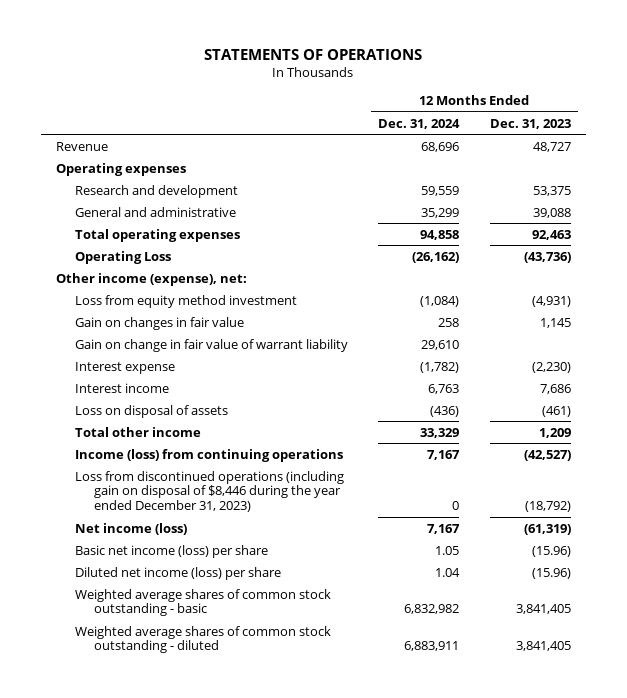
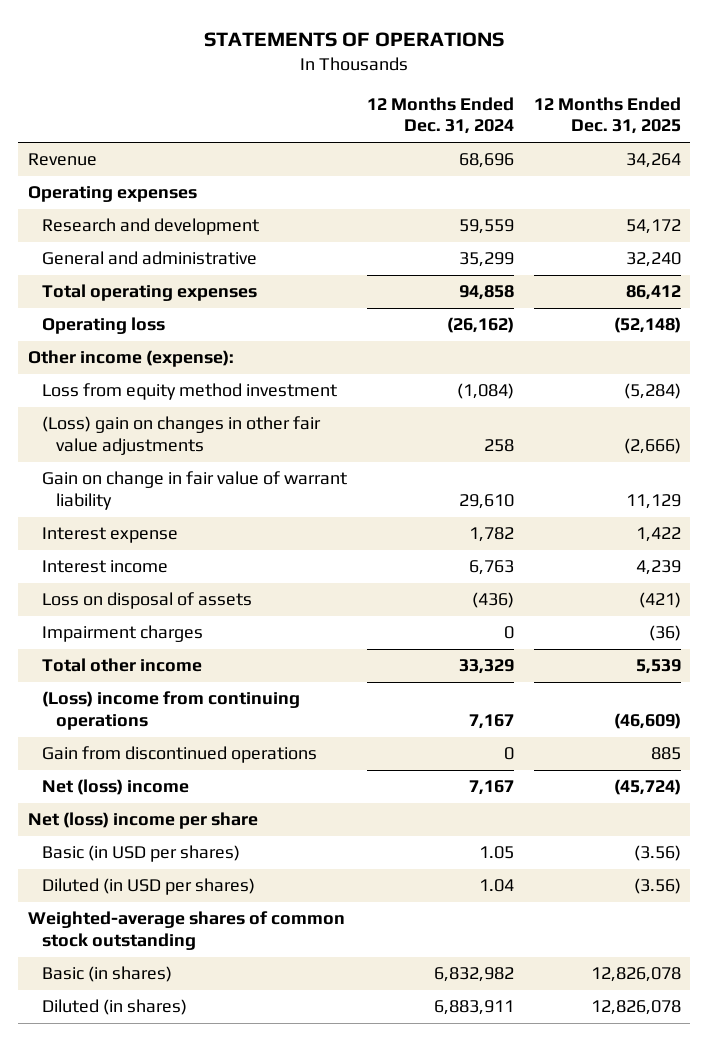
- | 12 Months Ended Dec. 31, 2024 | 12 Months Ended Dec. 31, 2023
+ | 12 Months Ended Dec. 31, 2024 | 12 Months Ended Dec. 31, 2025
- Operating Loss | (26,162) | (43,736)
- Other income (expense), net:
+ Operating loss | (26,162) | (52,148)
+ Other income (expense):
- Gain on changes in fair value | 258 | 1,145
+ (Loss) gain on changes in other fair value adjustments | 258 | (2,666)
- Interest expense | (1,782) | (2,230)
+ Interest expense | 1,782 | 1,422
+ Impairment charges | 0 | (36)
- Income (loss) from continuing operations | 7,167 | (42,527)
- Loss from discontinued operations (including gain on disposal of $8,446 during the year ended December 31, 2023) | 0 | (18,792)
- Net income (loss) | 7,167 | (61,319)
- Basic net income (loss) per share | 1.05 | (15.96)
- Diluted net income (loss) per share | 1.04 | (15.96)
- Weighted average shares of common stock outstanding - basic | 6,832,982 | 3,841,405
- Weighted average shares of common stock outstanding - diluted | 6,883,911 | 3,841,405
+ (Loss) income from continuing operations | 7,167 | (46,609)
+ Gain from discontinued operations | 0 | 885
+ Net (loss) income | 7,167 | (45,724)
+ Net (loss) income per share
+ Basic (in USD per shares) | 1.05 | (3.56)
+ Diluted (in USD per shares) | 1.04 | (3.56)
+ Weighted-average shares of common stock outstanding
+ Basic (in shares) | 6,832,982 | 12,826,078
+ Diluted (in shares) | 6,883,911 | 12,826,078

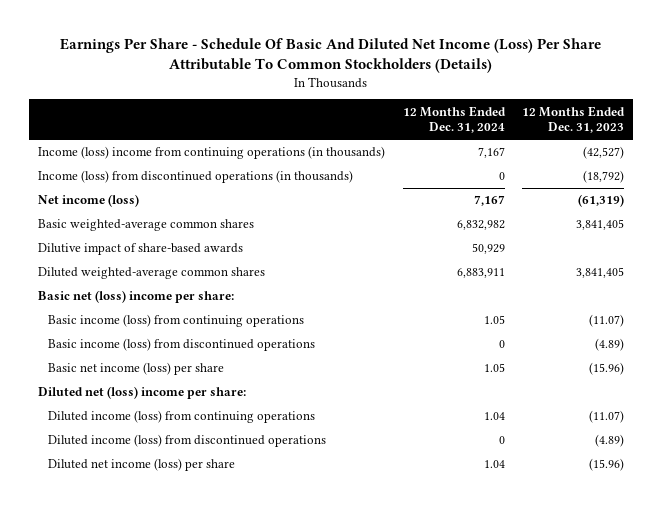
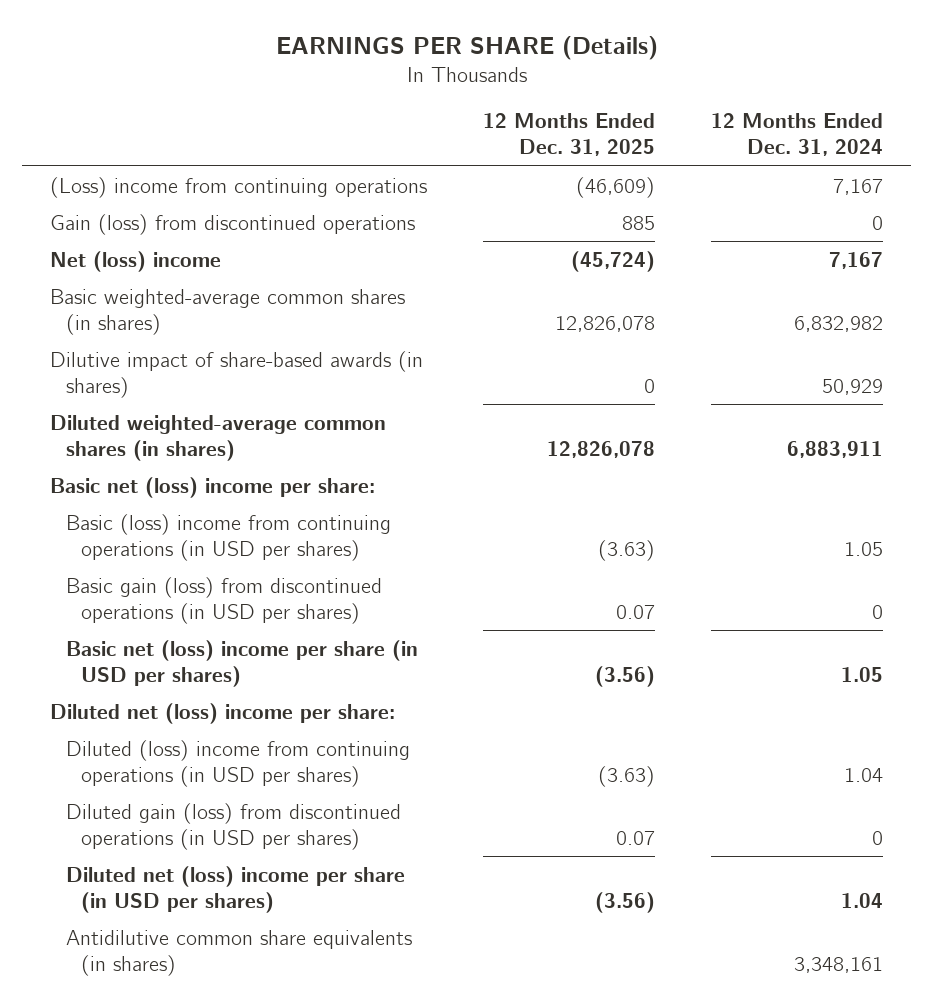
- Earnings Per Share - Schedule Of Basic And Diluted Net Income (Loss) Per Share Attributable To Common Stockholders (Details)
+ EARNINGS PER SHARE (Details)
- | 12 Months Ended Dec. 31, 2024 | 12 Months Ended Dec. 31, 2023
+ | 12 Months Ended Dec. 31, 2025 | 12 Months Ended Dec. 31, 2024
- Income (loss) income from continuing operations (in thousands) | 7,167 | (42,527)
- Income (loss) from discontinued operations (in thousands) | 0 | (18,792)
- Net income (loss) | 7,167 | (61,319)
- Basic weighted-average common shares | 6,832,982 | 3,841,405
- Dilutive impact of share-based awards | 50,929 |
- Diluted weighted-average common shares | 6,883,911 | 3,841,405
+ (Loss) income from continuing operations | (46,609) | 7,167
+ Gain (loss) from discontinued operations | 885 | 0
+ Net (loss) income | (45,724) | 7,167
+ Basic weighted-average common shares (in shares) | 12,826,078 | 6,832,982
+ Dilutive impact of share-based awards (in shares) | 0 | 50,929
+ Diluted weighted-average common shares (in shares) | 12,826,078 | 6,883,911
- Basic income (loss) from continuing operations | 1.05 | (11.07)
- Basic income (loss) from discontinued operations | 0 | (4.89)
- Basic net income (loss) per share | 1.05 | (15.96)
+ Basic (loss) income from continuing operations (in USD per shares) | (3.63) | 1.05
+ Basic gain (loss) from discontinued operations (in USD per shares) | 0.07 | 0
+ Basic net (loss) income per share (in USD per shares) | (3.56) | 1.05
- Diluted income (loss) from continuing operations | 1.04 | (11.07)
- Diluted income (loss) from discontinued operations | 0 | (4.89)
- Diluted net income (loss) per share | 1.04 | (15.96)
+ Diluted (loss) income from continuing operations (in USD per shares) | (3.63) | 1.04
+ Diluted gain (loss) from discontinued operations (in USD per shares) | 0.07 | 0
+ Diluted net (loss) income per share (in USD per shares) | (3.56) | 1.04
+ Antidilutive common share equivalents (in shares) | | 3,348,161

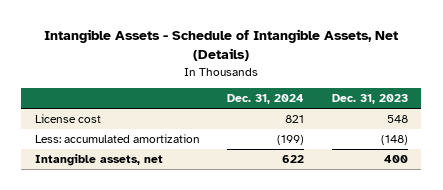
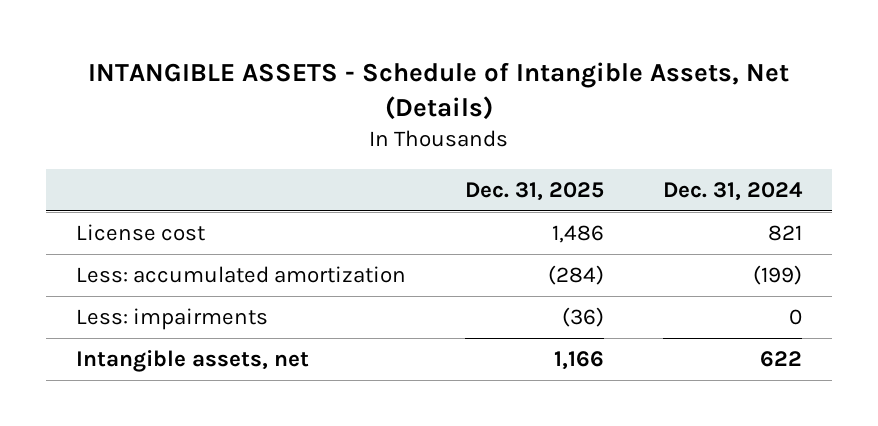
- Intangible Assets - Schedule of Intangible Assets, Net (Details)
+ INTANGIBLE ASSETS - Schedule of Intangible Assets, Net (Details)
- | Dec. 31, 2024 | Dec. 31, 2023
+ | Dec. 31, 2025 | Dec. 31, 2024
+ Less: impairments | (36) | 0

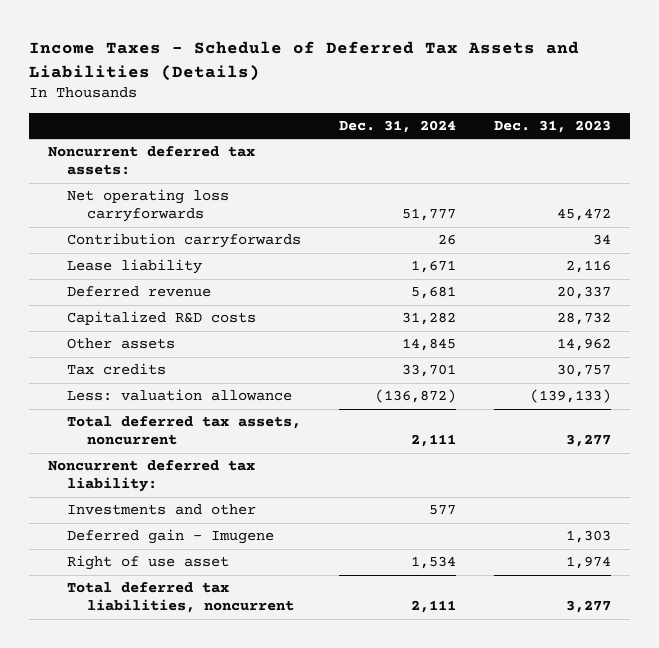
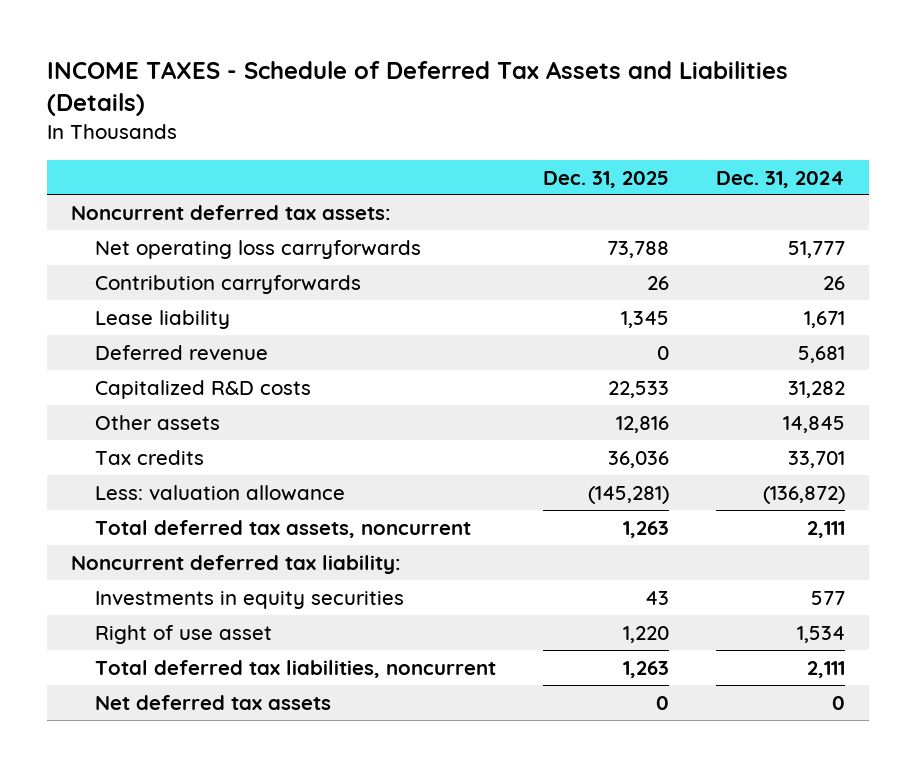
- Income Taxes - Schedule of Deferred Tax Assets and Liabilities (Details)
+ INCOME TAXES - Schedule of Deferred Tax Assets and Liabilities (Details)
- | Dec. 31, 2024 | Dec. 31, 2023
+ | Dec. 31, 2025 | Dec. 31, 2024
- Investments and other | 577 |
- Deferred gain - Imugene | | 1,303
+ Investments in equity securities | 43 | 577
+ Net deferred tax assets | 0 | 0

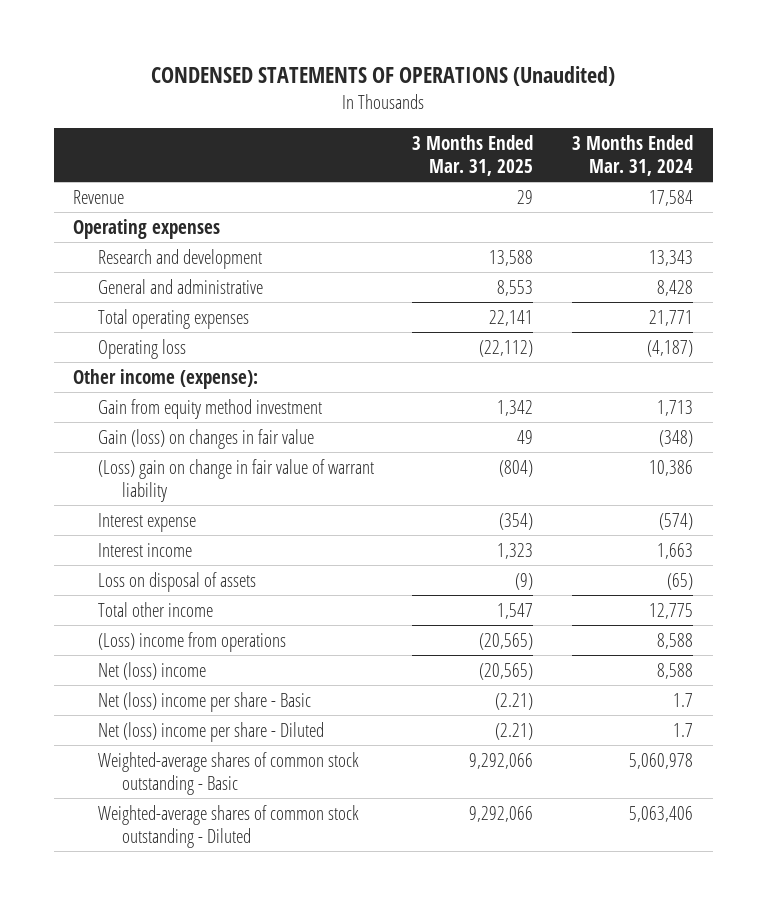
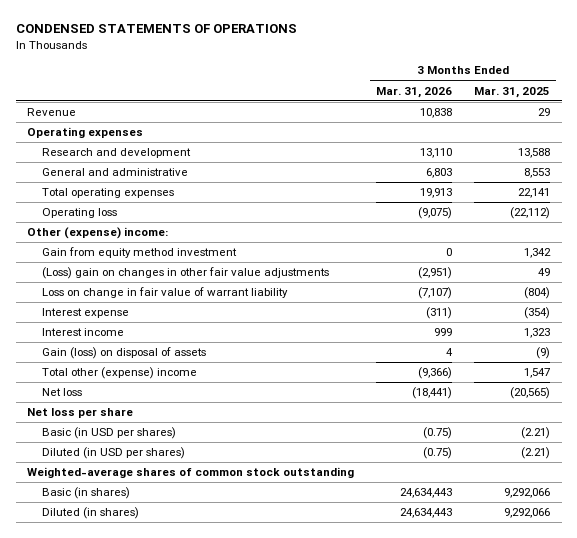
- CONDENSED STATEMENTS OF OPERATIONS (Unaudited)
+ CONDENSED STATEMENTS OF OPERATIONS
- | 3 Months Ended Mar. 31, 2025 | 3 Months Ended Mar. 31, 2024
+ | 3 Months Ended Mar. 31, 2026 | 3 Months Ended Mar. 31, 2025
- Other income (expense):
+ Other (expense) income:
- Gain (loss) on changes in fair value | 49 | (348)
- (Loss) gain on change in fair value of warrant liability | (804) | 10,386
+ (Loss) gain on changes in other fair value adjustments | (2,951) | 49
+ Loss on change in fair value of warrant liability | (7,107) | (804)
- Loss on disposal of assets | (9) | (65)
- Total other income | 1,547 | 12,775
- (Loss) income from operations | (20,565) | 8,588
- Net (loss) income | (20,565) | 8,588
- Net (loss) income per share - Basic | (2.21) | 1.7
- Net (loss) income per share - Diluted | (2.21) | 1.7
- Weighted-average shares of common stock outstanding - Basic | 9,292,066 | 5,060,978
- Weighted-average shares of common stock outstanding - Diluted | 9,292,066 | 5,063,406
+ Gain (loss) on disposal of assets | 4 | (9)
+ Total other (expense) income | (9,366) | 1,547
+ Net loss | (18,441) | (20,565)
+ Net loss per share
+ Basic (in USD per shares) | (0.75) | (2.21)
+ Diluted (in USD per shares) | (0.75) | (2.21)
+ Weighted-average shares of common stock outstanding
+ Basic (in shares) | 24,634,443 | 9,292,066
+ Diluted (in shares) | 24,634,443 | 9,292,066

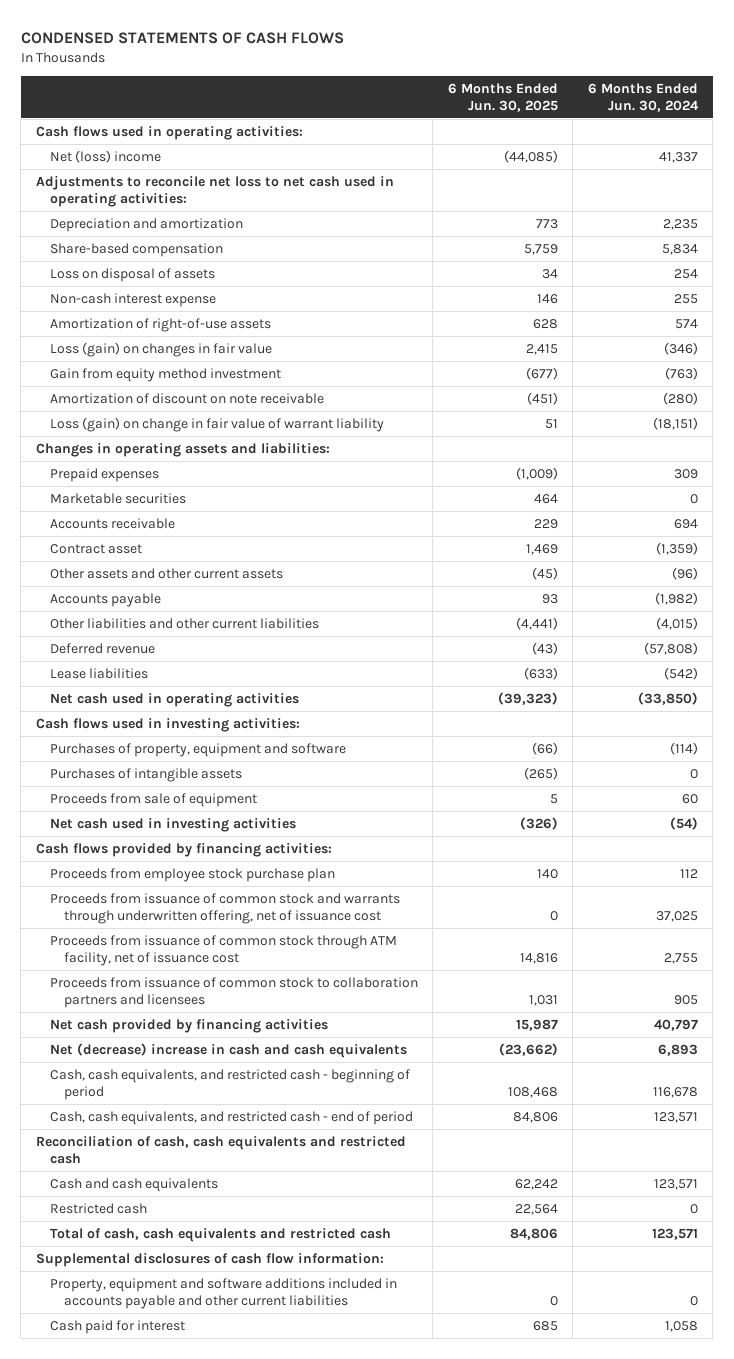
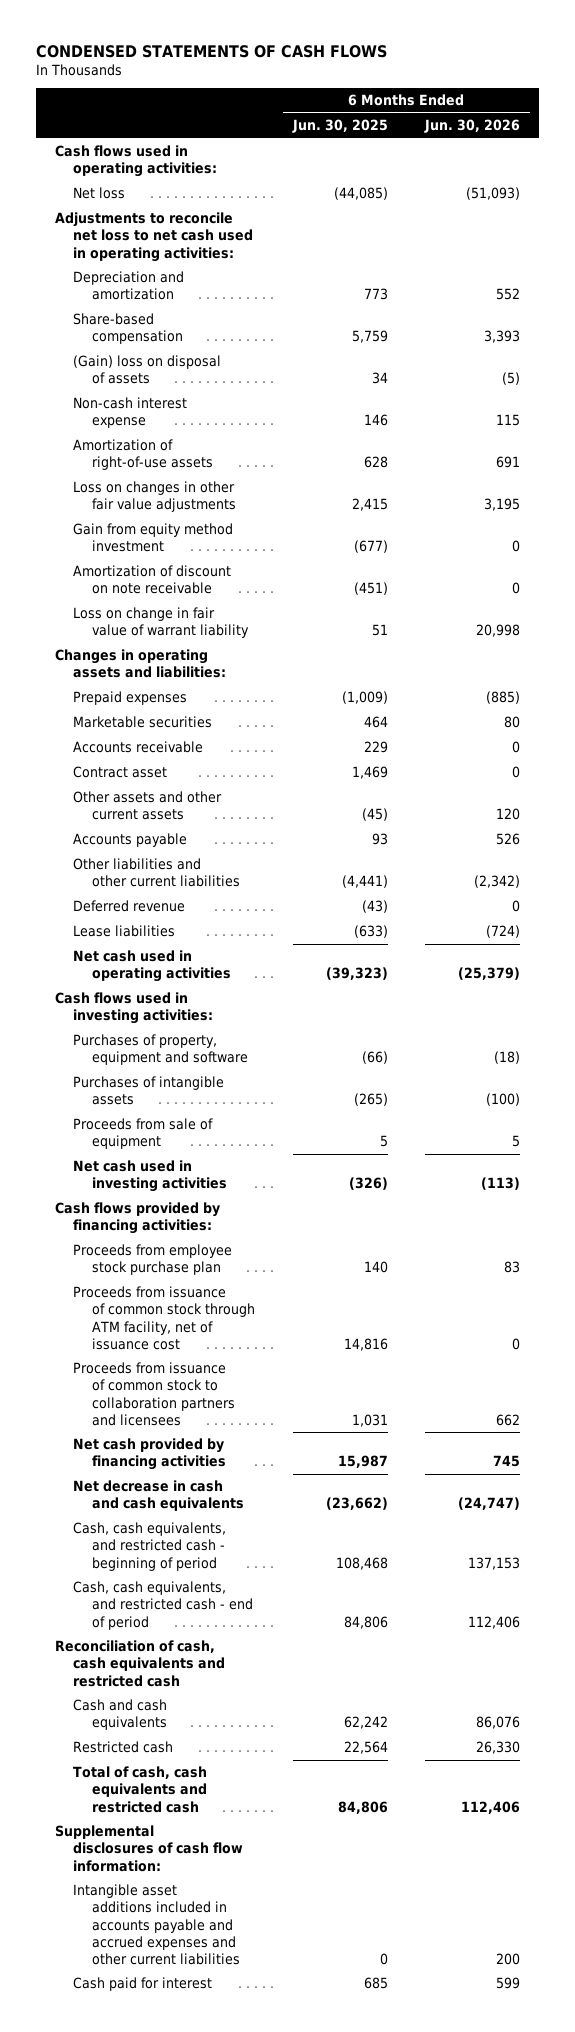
- | 6 Months Ended Jun. 30, 2025 | 6 Months Ended Jun. 30, 2024
+ | 6 Months Ended Jun. 30, 2025 | 6 Months Ended Jun. 30, 2026
- Net (loss) income | (44,085) | 41,337
+ Net loss | (44,085) | (51,093)
- Loss on disposal of assets | 34 | 254
+ (Gain) loss on disposal of assets | 34 | (5)
- Loss (gain) on changes in fair value | 2,415 | (346)
+ Loss on changes in other fair value adjustments | 2,415 | 3,195
- Loss (gain) on change in fair value of warrant liability | 51 | (18,151)
+ Loss on change in fair value of warrant liability | 51 | 20,998
- Proceeds from issuance of common stock and warrants through underwritten offering, net of issuance cost | 0 | 37,025
- Net (decrease) increase in cash and cash equivalents | (23,662) | 6,893
+ Net decrease in cash and cash equivalents | (23,662) | (24,747)
- Property, equipment and software additions included in accounts payable and other current liabilities | 0 | 0
+ Intangible asset additions included in accounts payable and accrued expenses and other current liabilities | 0 | 200

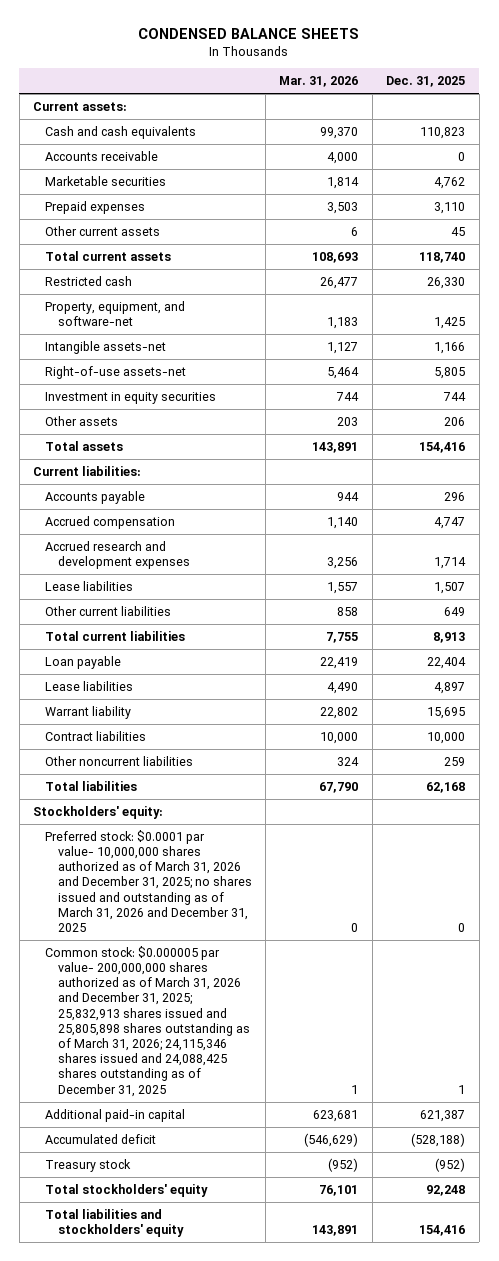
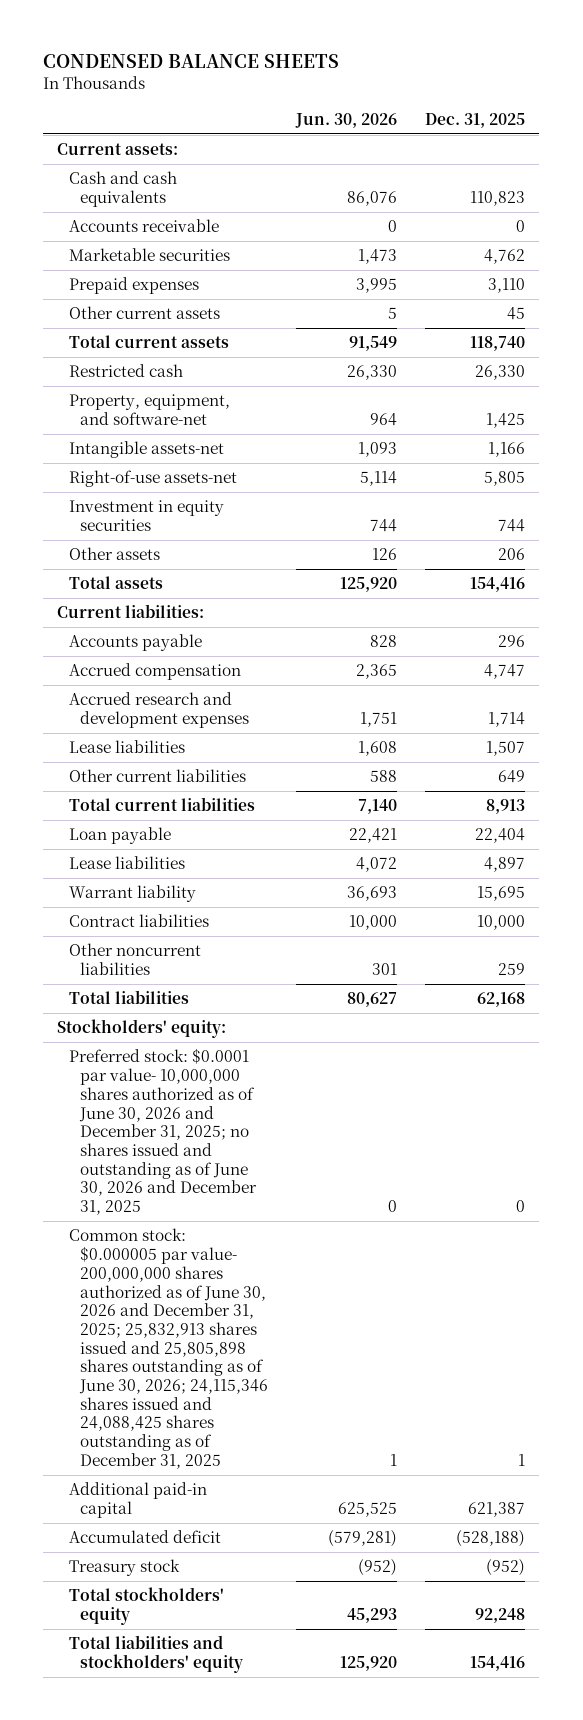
- | Mar. 31, 2026 | Dec. 31, 2025
+ | Jun. 30, 2026 | Dec. 31, 2025
- Preferred stock: $0.0001 par value- 10,000,000 shares authorized as of March 31, 2026 and December 31, 2025; no shares issued and outstanding as of March 31, 2026 and December 31, 2025 | 0 | 0
- Common stock: $0.000005 par value- 200,000,000 shares authorized as of March 31, 2026 and December 31, 2025; 25,832,913 shares issued and 25,805,898 shares outstanding as of March 31, 2026; 24,115,346 shares issued and 24,088,425 shares outstanding as of December 31, 2025 | 1 | 1
+ Preferred stock: $0.0001 par value- 10,000,000 shares authorized as of June 30, 2026 and December 31, 2025; no shares issued and outstanding as of June 30, 2026 and December 31, 2025 | 0 | 0
+ Common stock: $0.000005 par value- 200,000,000 shares authorized as of June 30, 2026 and December 31, 2025; 25,832,913 shares issued and 25,805,898 shares outstanding as of June 30, 2026; 24,115,346 shares issued and 24,088,425 shares outstanding as of December 31, 2025 | 1 | 1

